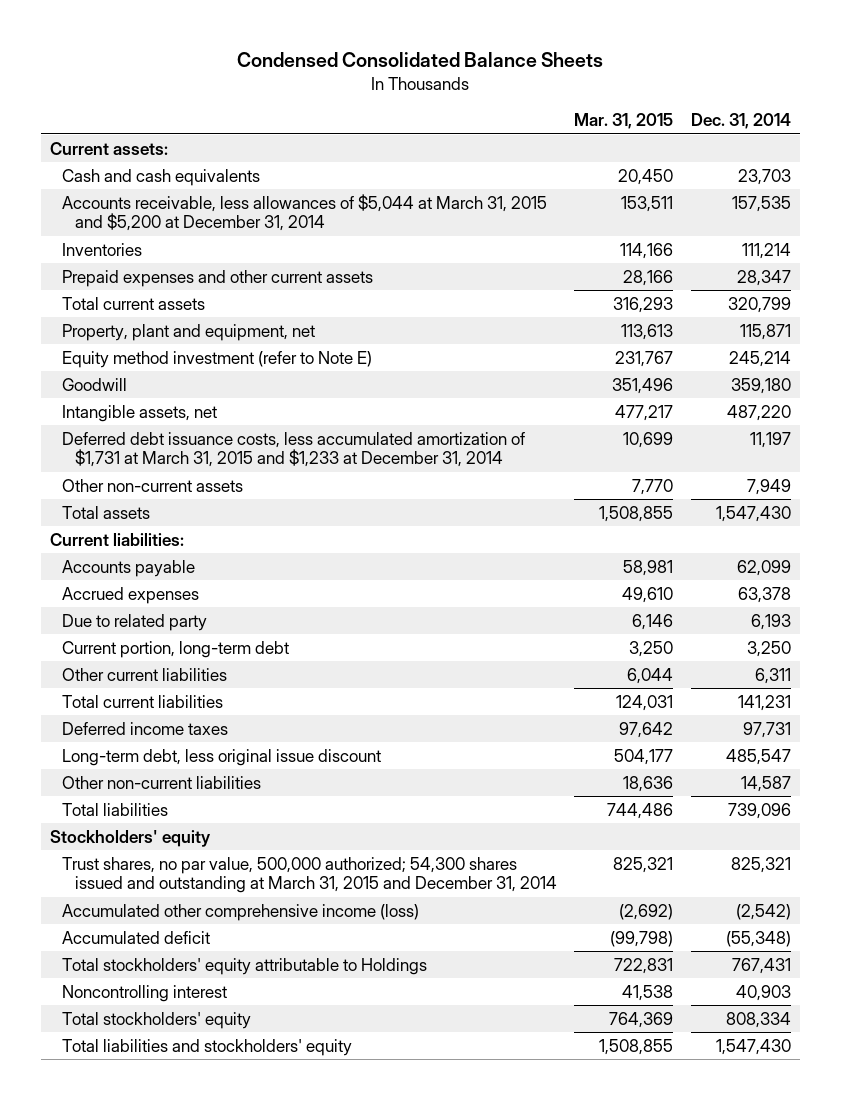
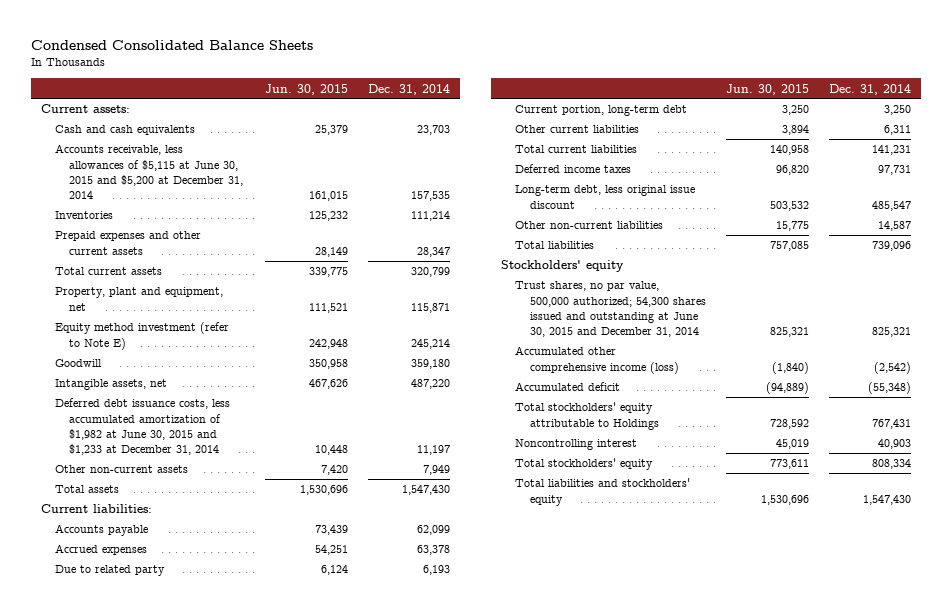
- | Mar. 31, 2015 | Dec. 31, 2014
+ | Jun. 30, 2015 | Dec. 31, 2014
- Accounts receivable, less allowances of $5,044 at March 31, 2015 and $5,200 at December 31, 2014 | 153,511 | 157,535
+ Accounts receivable, less allowances of $5,115 at June 30, 2015 and $5,200 at December 31, 2014 | 161,015 | 157,535
- Deferred debt issuance costs, less accumulated amortization of $1,731 at March 31, 2015 and $1,233 at December 31, 2014 | 10,699 | 11,197
+ Deferred debt issuance costs, less accumulated amortization of $1,982 at June 30, 2015 and $1,233 at December 31, 2014 | 10,448 | 11,197
- Trust shares, no par value, 500,000 authorized; 54,300 shares issued and outstanding at March 31, 2015 and December 31, 2014 | 825,321 | 825,321
+ Trust shares, no par value, 500,000 authorized; 54,300 shares issued and outstanding at June 30, 2015 and December 31, 2014 | 825,321 | 825,321

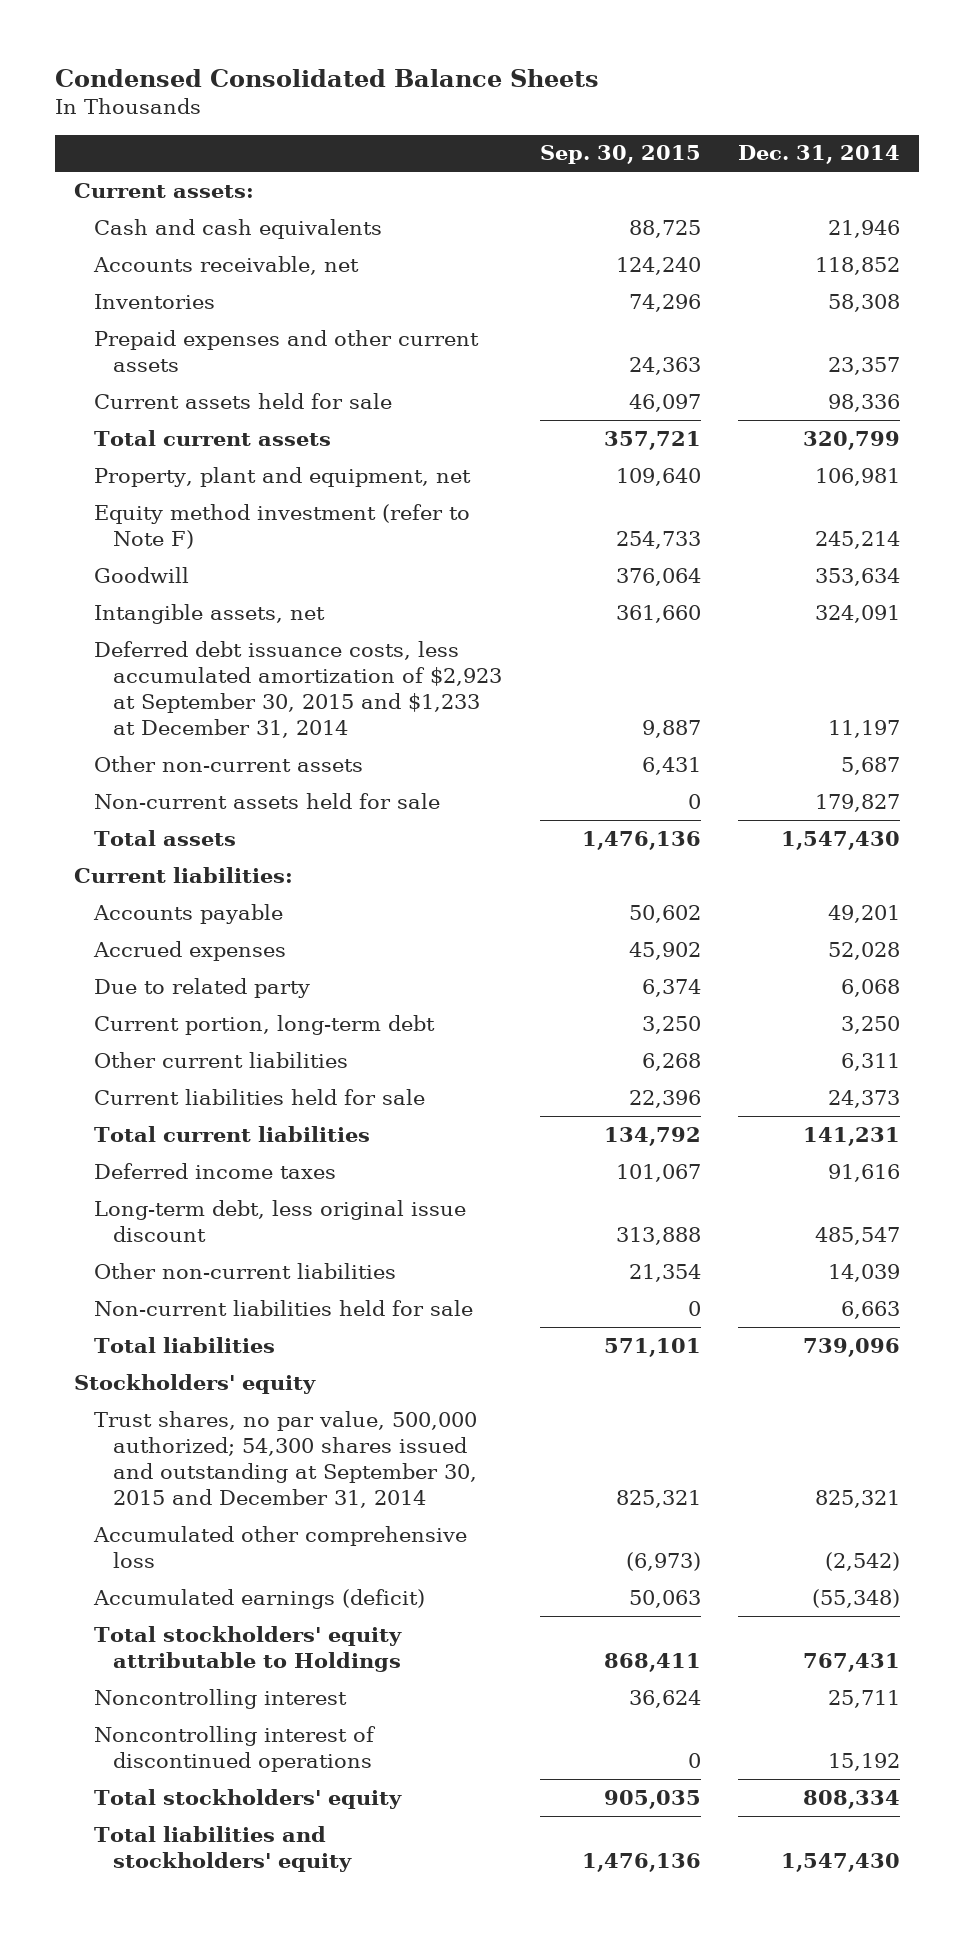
- | Jun. 30, 2015 | Dec. 31, 2014
+ | Sep. 30, 2015 | Dec. 31, 2014
- Cash and cash equivalents | 25,379 | 23,703
- Accounts receivable, less allowances of $5,115 at June 30, 2015 and $5,200 at December 31, 2014 | 161,015 | 157,535
- Inventories | 125,232 | 111,214
- Prepaid expenses and other current assets | 28,149 | 28,347
+ Cash and cash equivalents | 88,725 | 21,946
+ Accounts receivable, net | 124,240 | 118,852
+ Inventories | 74,296 | 58,308
+ Prepaid expenses and other current assets | 24,363 | 23,357
+ Current assets held for sale | 46,097 | 98,336
- Property, plant and equipment, net | 111,521 | 115,871
- Equity method investment (refer to Note E) | 242,948 | 245,214
- Goodwill | 350,958 | 359,180
- Intangible assets, net | 467,626 | 487,220
- Deferred debt issuance costs, less accumulated amortization of $1,982 at June 30, 2015 and $1,233 at December 31, 2014 | 10,448 | 11,197
- Other non-current assets | 7,420 | 7,949
+ Property, plant and equipment, net | 109,640 | 106,981
+ Equity method investment (refer to Note F) | 254,733 | 245,214
+ Goodwill | 376,064 | 353,634
+ Intangible assets, net | 361,660 | 324,091
+ Deferred debt issuance costs, less accumulated amortization of $2,923 at September 30, 2015 and $1,233 at December 31, 2014 | 9,887 | 11,197
+ Other non-current assets | 6,431 | 5,687
+ Non-current assets held for sale | 0 | 179,827
- Accounts payable | 73,439 | 62,099
- Accrued expenses | 54,251 | 63,378
- Due to related party | 6,124 | 6,193
+ Accounts payable | 50,602 | 49,201
+ Accrued expenses | 45,902 | 52,028
+ Due to related party | 6,374 | 6,068
+ Current liabilities held for sale | 22,396 | 24,373
- Deferred income taxes | 96,820 | 97,731
+ Deferred income taxes | 101,067 | 91,616
- Other non-current liabilities | 15,775 | 14,587
+ Other non-current liabilities | 21,354 | 14,039
+ Non-current liabilities held for sale | 0 | 6,663
- Trust shares, no par value, 500,000 authorized; 54,300 shares issued and outstanding at June 30, 2015 and December 31, 2014 | 825,321 | 825,321
- Accumulated other comprehensive income (loss) | (1,840) | (2,542)
- Accumulated deficit | (94,889) | (55,348)
+ Trust shares, no par value, 500,000 authorized; 54,300 shares issued and outstanding at September 30, 2015 and December 31, 2014 | 825,321 | 825,321
+ Accumulated other comprehensive loss | (6,973) | (2,542)
+ Accumulated earnings (deficit) | 50,063 | (55,348)
- Noncontrolling interest | 45,019 | 40,903
+ Noncontrolling interest | 36,624 | 25,711
+ Noncontrolling interest of discontinued operations | 0 | 15,192

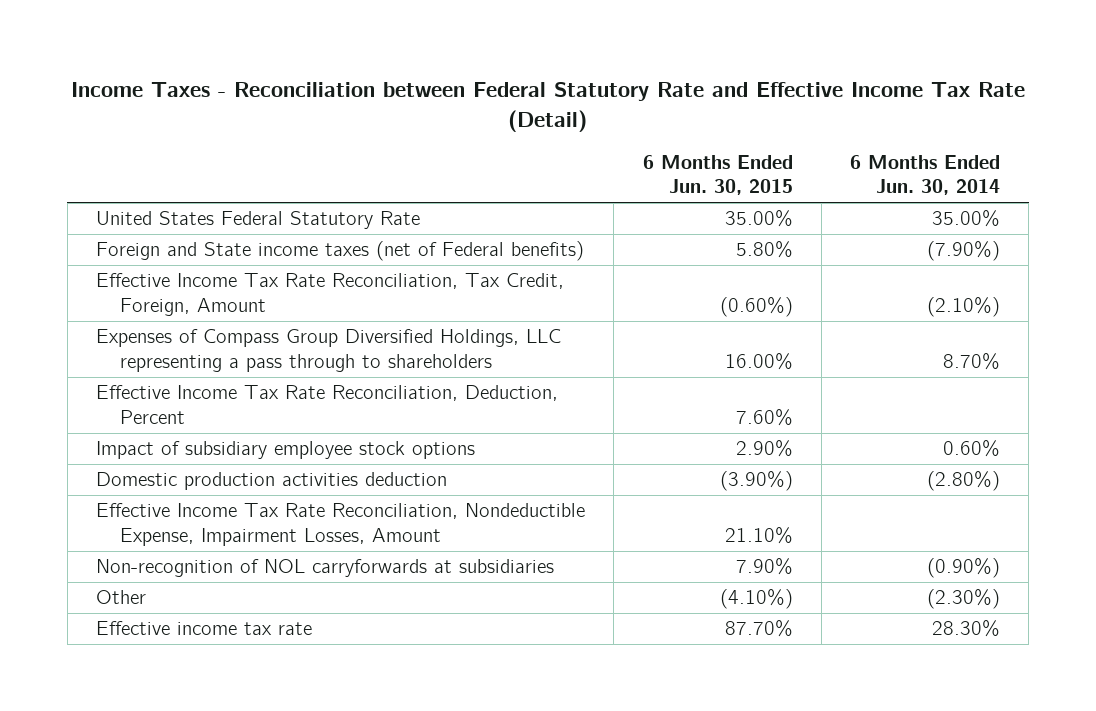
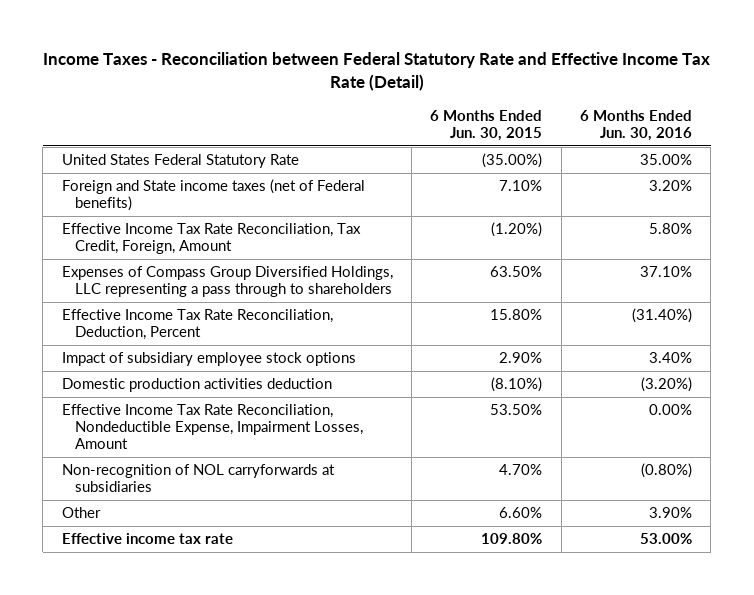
- | 6 Months Ended Jun. 30, 2015 | 6 Months Ended Jun. 30, 2014
+ | 6 Months Ended Jun. 30, 2015 | 6 Months Ended Jun. 30, 2016
- United States Federal Statutory Rate | 35.00% | 35.00%
- Foreign and State income taxes (net of Federal benefits) | 5.80% | (7.90%)
- Effective Income Tax Rate Reconciliation, Tax Credit, Foreign, Amount | (0.60%) | (2.10%)
- Expenses of Compass Group Diversified Holdings, LLC representing a pass through to shareholders | 16.00% | 8.70%
- Effective Income Tax Rate Reconciliation, Deduction, Percent | 7.60% |
+ United States Federal Statutory Rate | (35.00%) | 35.00%
+ Foreign and State income taxes (net of Federal benefits) | 7.10% | 3.20%
+ Effective Income Tax Rate Reconciliation, Tax Credit, Foreign, Amount | (1.20%) | 5.80%
+ Expenses of Compass Group Diversified Holdings, LLC representing a pass through to shareholders | 63.50% | 37.10%
+ Effective Income Tax Rate Reconciliation, Deduction, Percent | 15.80% | (31.40%)
- Domestic production activities deduction | (3.90%) | (2.80%)
- Effective Income Tax Rate Reconciliation, Nondeductible Expense, Impairment Losses, Amount | 21.10% |
- Non-recognition of NOL carryforwards at subsidiaries | 7.90% | (0.90%)
- Other | (4.10%) | (2.30%)
- Effective income tax rate | 87.70% | 28.30%
+ Domestic production activities deduction | (8.10%) | (3.20%)
+ Effective Income Tax Rate Reconciliation, Nondeductible Expense, Impairment Losses, Amount | 53.50% | 0.00%
+ Non-recognition of NOL carryforwards at subsidiaries | 4.70% | (0.80%)
+ Other | 6.60% | 3.90%
+ Effective income tax rate | 109.80% | 53.00%

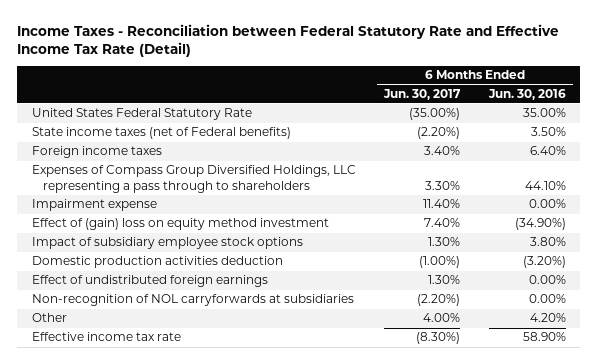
- | 6 Months Ended Jun. 30, 2015 | 6 Months Ended Jun. 30, 2016
+ | 6 Months Ended Jun. 30, 2017 | 6 Months Ended Jun. 30, 2016
- Foreign and State income taxes (net of Federal benefits) | 7.10% | 3.20%
- Effective Income Tax Rate Reconciliation, Tax Credit, Foreign, Amount | (1.20%) | 5.80%
- Expenses of Compass Group Diversified Holdings, LLC representing a pass through to shareholders | 63.50% | 37.10%
- Effective Income Tax Rate Reconciliation, Deduction, Percent | 15.80% | (31.40%)
- Impact of subsidiary employee stock options | 2.90% | 3.40%
+ State income taxes (net of Federal benefits) | (2.20%) | 3.50%
+ Foreign income taxes | 3.40% | 6.40%
+ Expenses of Compass Group Diversified Holdings, LLC representing a pass through to shareholders | 3.30% | 44.10%
+ Impairment expense | 11.40% | 0.00%
+ Effect of (gain) loss on equity method investment | 7.40% | (34.90%)
+ Impact of subsidiary employee stock options | 1.30% | 3.80%
- Effective Income Tax Rate Reconciliation, Nondeductible Expense, Impairment Losses, Amount | 53.50% | 0.00%
- Non-recognition of NOL carryforwards at subsidiaries | 4.70% | (0.80%)
- Other | 6.60% | 3.90%
- Effective income tax rate | 109.80% | 53.00%
+ Effect of undistributed foreign earnings | 1.30% | 0.00%
+ Non-recognition of NOL carryforwards at subsidiaries | (2.20%) | 0.00%
+ Other | 4.00% | 4.20%
+ Effective income tax rate | (8.30%) | 58.90%

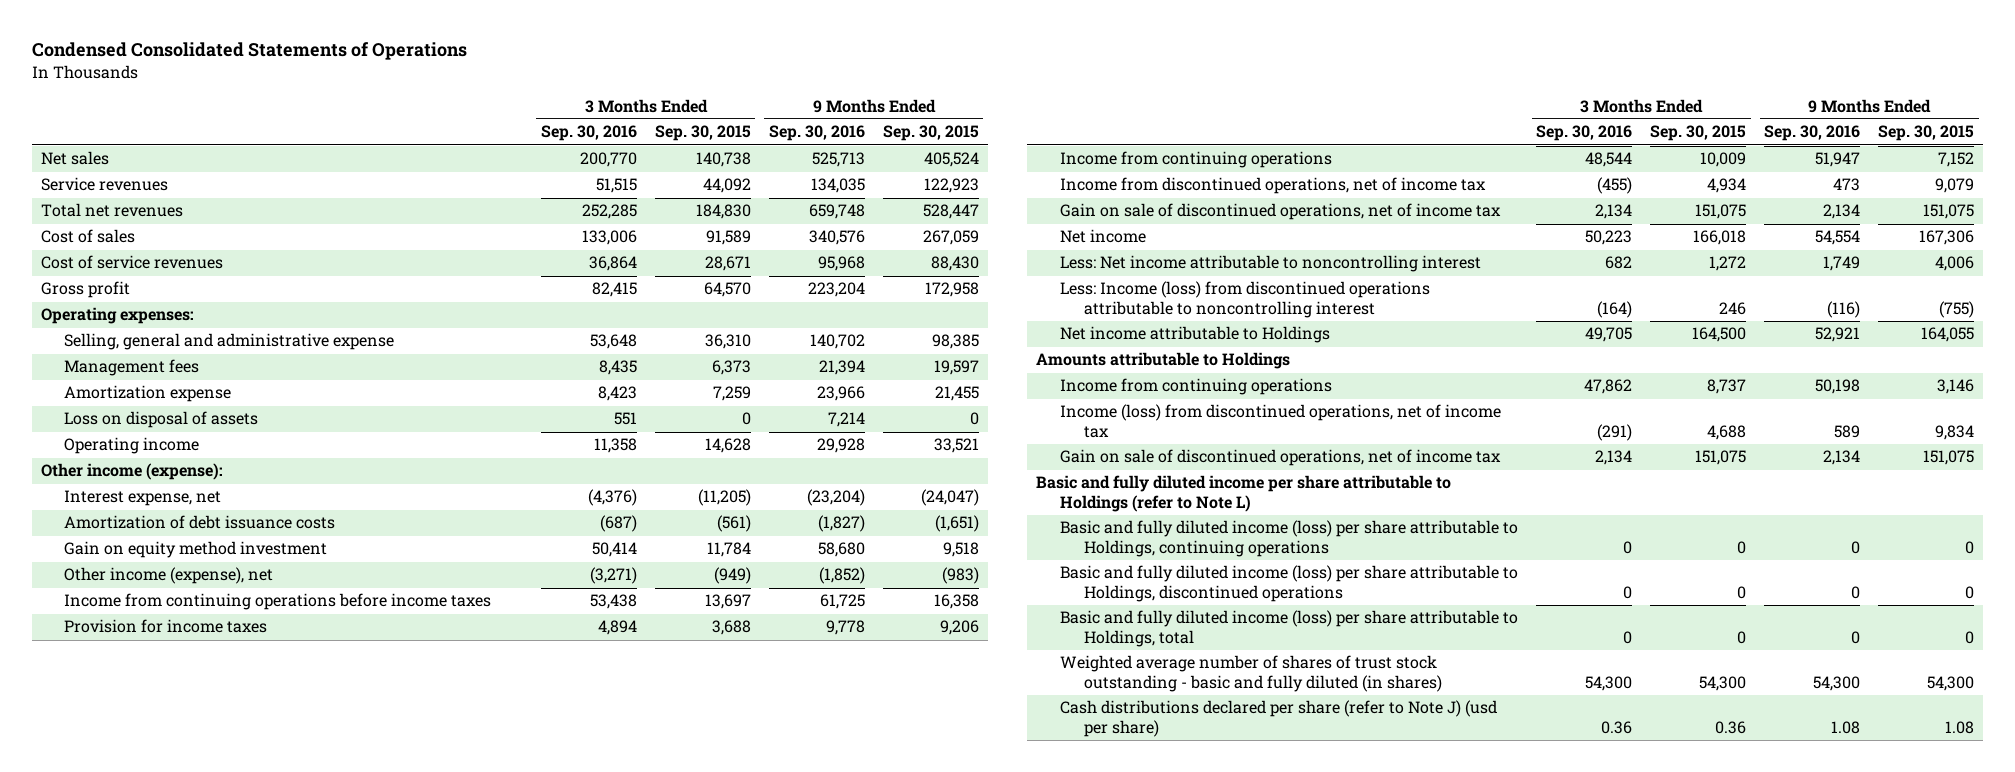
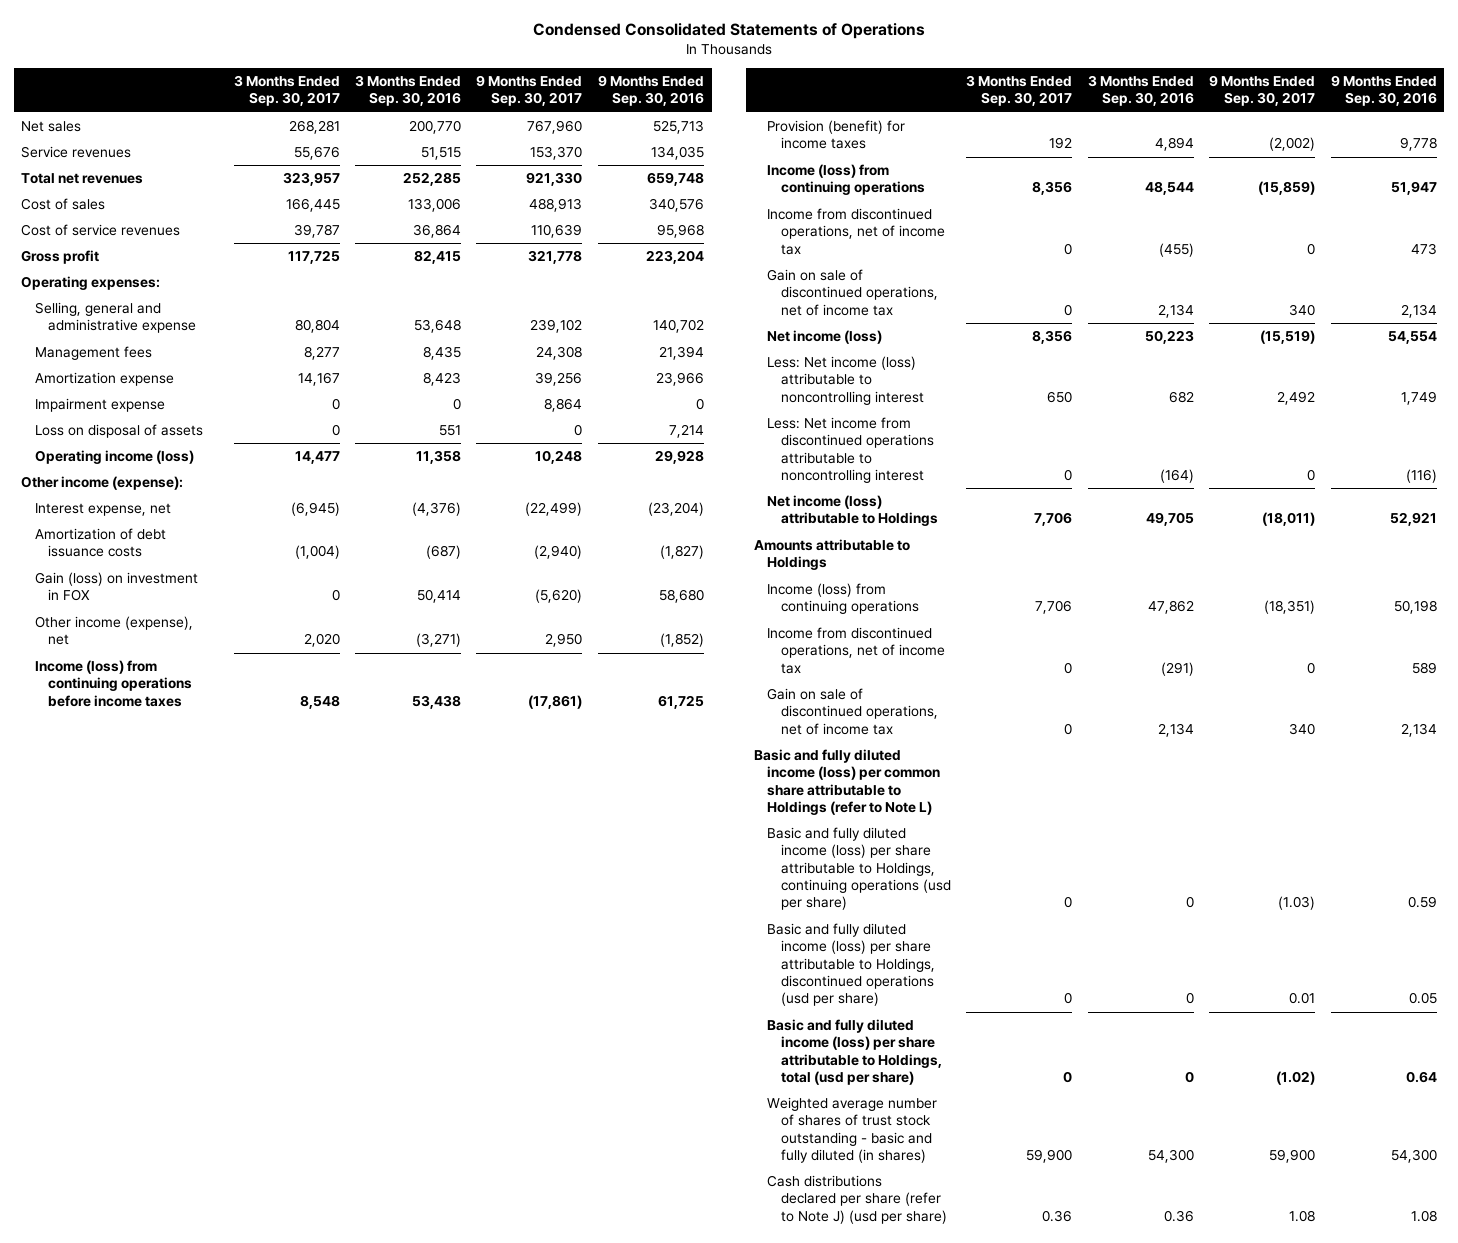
- | 3 Months Ended Sep. 30, 2016 | 3 Months Ended Sep. 30, 2015 | 9 Months Ended Sep. 30, 2016 | 9 Months Ended Sep. 30, 2015
+ | 3 Months Ended Sep. 30, 2017 | 3 Months Ended Sep. 30, 2016 | 9 Months Ended Sep. 30, 2017 | 9 Months Ended Sep. 30, 2016
+ Impairment expense | 0 | 0 | 8,864 | 0
- Operating income | 11,358 | 14,628 | 29,928 | 33,521
+ Operating income (loss) | 14,477 | 11,358 | 10,248 | 29,928
- Gain on equity method investment | 50,414 | 11,784 | 58,680 | 9,518
+ Gain (loss) on investment in FOX | 0 | 50,414 | (5,620) | 58,680
- Income from continuing operations before income taxes | 53,438 | 13,697 | 61,725 | 16,358
- Provision for income taxes | 4,894 | 3,688 | 9,778 | 9,206
- Income from continuing operations | 48,544 | 10,009 | 51,947 | 7,152
+ Income (loss) from continuing operations before income taxes | 8,548 | 53,438 | (17,861) | 61,725
+ Provision (benefit) for income taxes | 192 | 4,894 | (2,002) | 9,778
+ Income (loss) from continuing operations | 8,356 | 48,544 | (15,859) | 51,947
- Net income | 50,223 | 166,018 | 54,554 | 167,306
- Less: Net income attributable to noncontrolling interest | 682 | 1,272 | 1,749 | 4,006
- Less: Income (loss) from discontinued operations attributable to noncontrolling interest | (164) | 246 | (116) | (755)
- Net income attributable to Holdings | 49,705 | 164,500 | 52,921 | 164,055
+ Net income (loss) | 8,356 | 50,223 | (15,519) | 54,554
+ Less: Net income (loss) attributable to noncontrolling interest | 650 | 682 | 2,492 | 1,749
+ Less: Net income from discontinued operations attributable to noncontrolling interest | 0 | (164) | 0 | (116)
+ Net income (loss) attributable to Holdings | 7,706 | 49,705 | (18,011) | 52,921
- Income from continuing operations | 47,862 | 8,737 | 50,198 | 3,146
- Income (loss) from discontinued operations, net of income tax | (291) | 4,688 | 589 | 9,834
+ Income (loss) from continuing operations | 7,706 | 47,862 | (18,351) | 50,198
+ Income from discontinued operations, net of income tax | 0 | (291) | 0 | 589
- Basic and fully diluted income per share attributable to Holdings (refer to Note L)
- Basic and fully diluted income (loss) per share attributable to Holdings, continuing operations | 0 | 0 | 0 | 0
- Basic and fully diluted income (loss) per share attributable to Holdings, discontinued operations | 0 | 0 | 0 | 0
- Basic and fully diluted income (loss) per share attributable to Holdings, total | 0 | 0 | 0 | 0
+ Basic and fully diluted income (loss) per common share attributable to Holdings (refer to Note L)
+ Basic and fully diluted income (loss) per share attributable to Holdings, continuing operations (usd per share) | 0 | 0 | (1.03) | 0.59
+ Basic and fully diluted income (loss) per share attributable to Holdings, discontinued operations (usd per share) | 0 | 0 | 0.01 | 0.05
+ Basic and fully diluted income (loss) per share attributable to Holdings, total (usd per share) | 0 | 0 | (1.02) | 0.64

